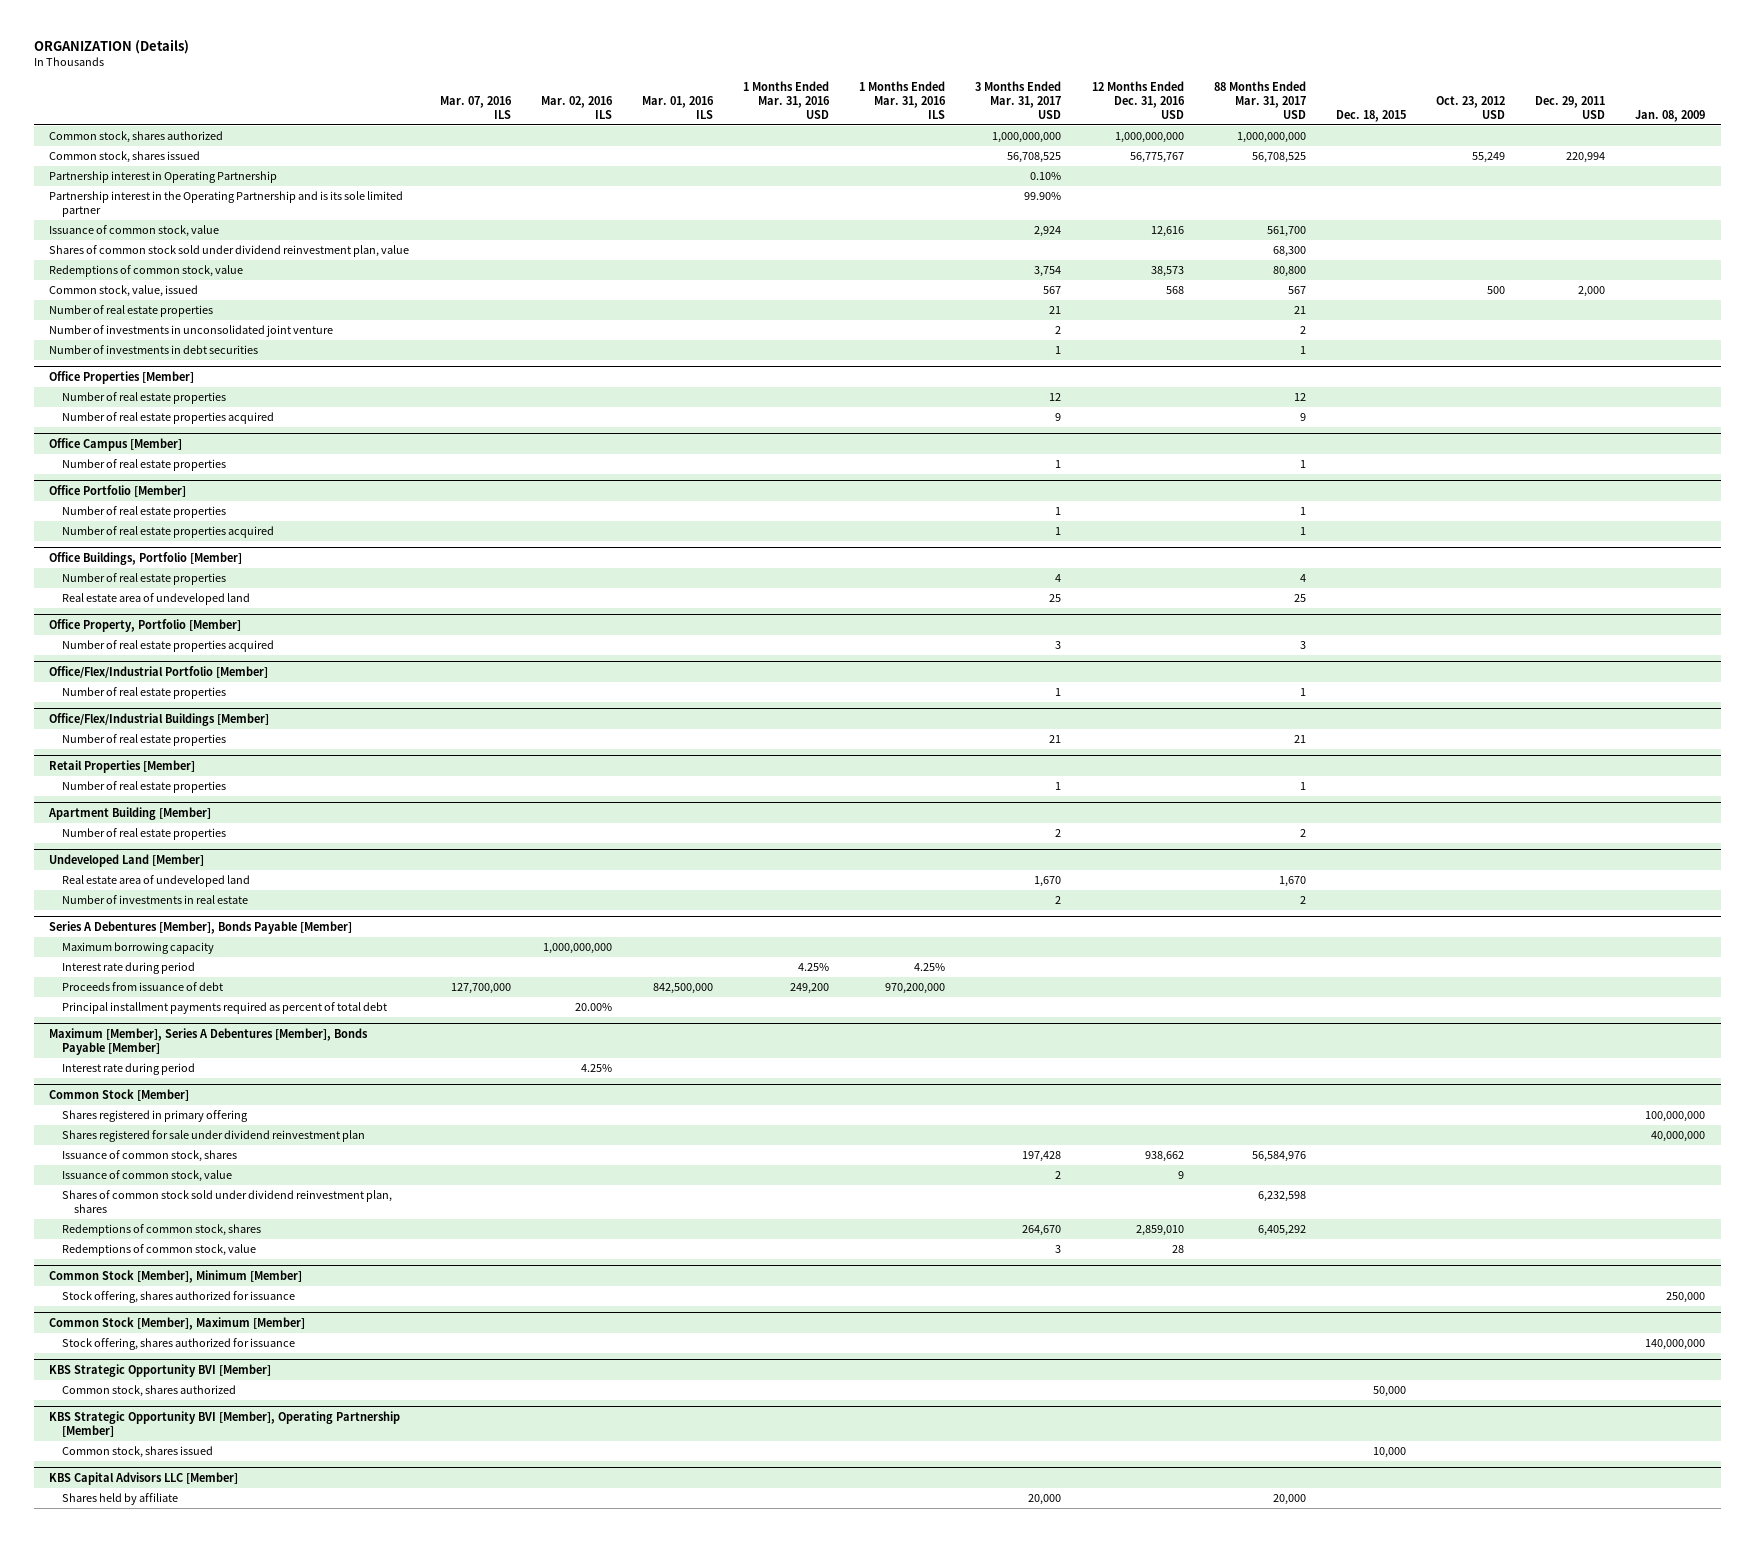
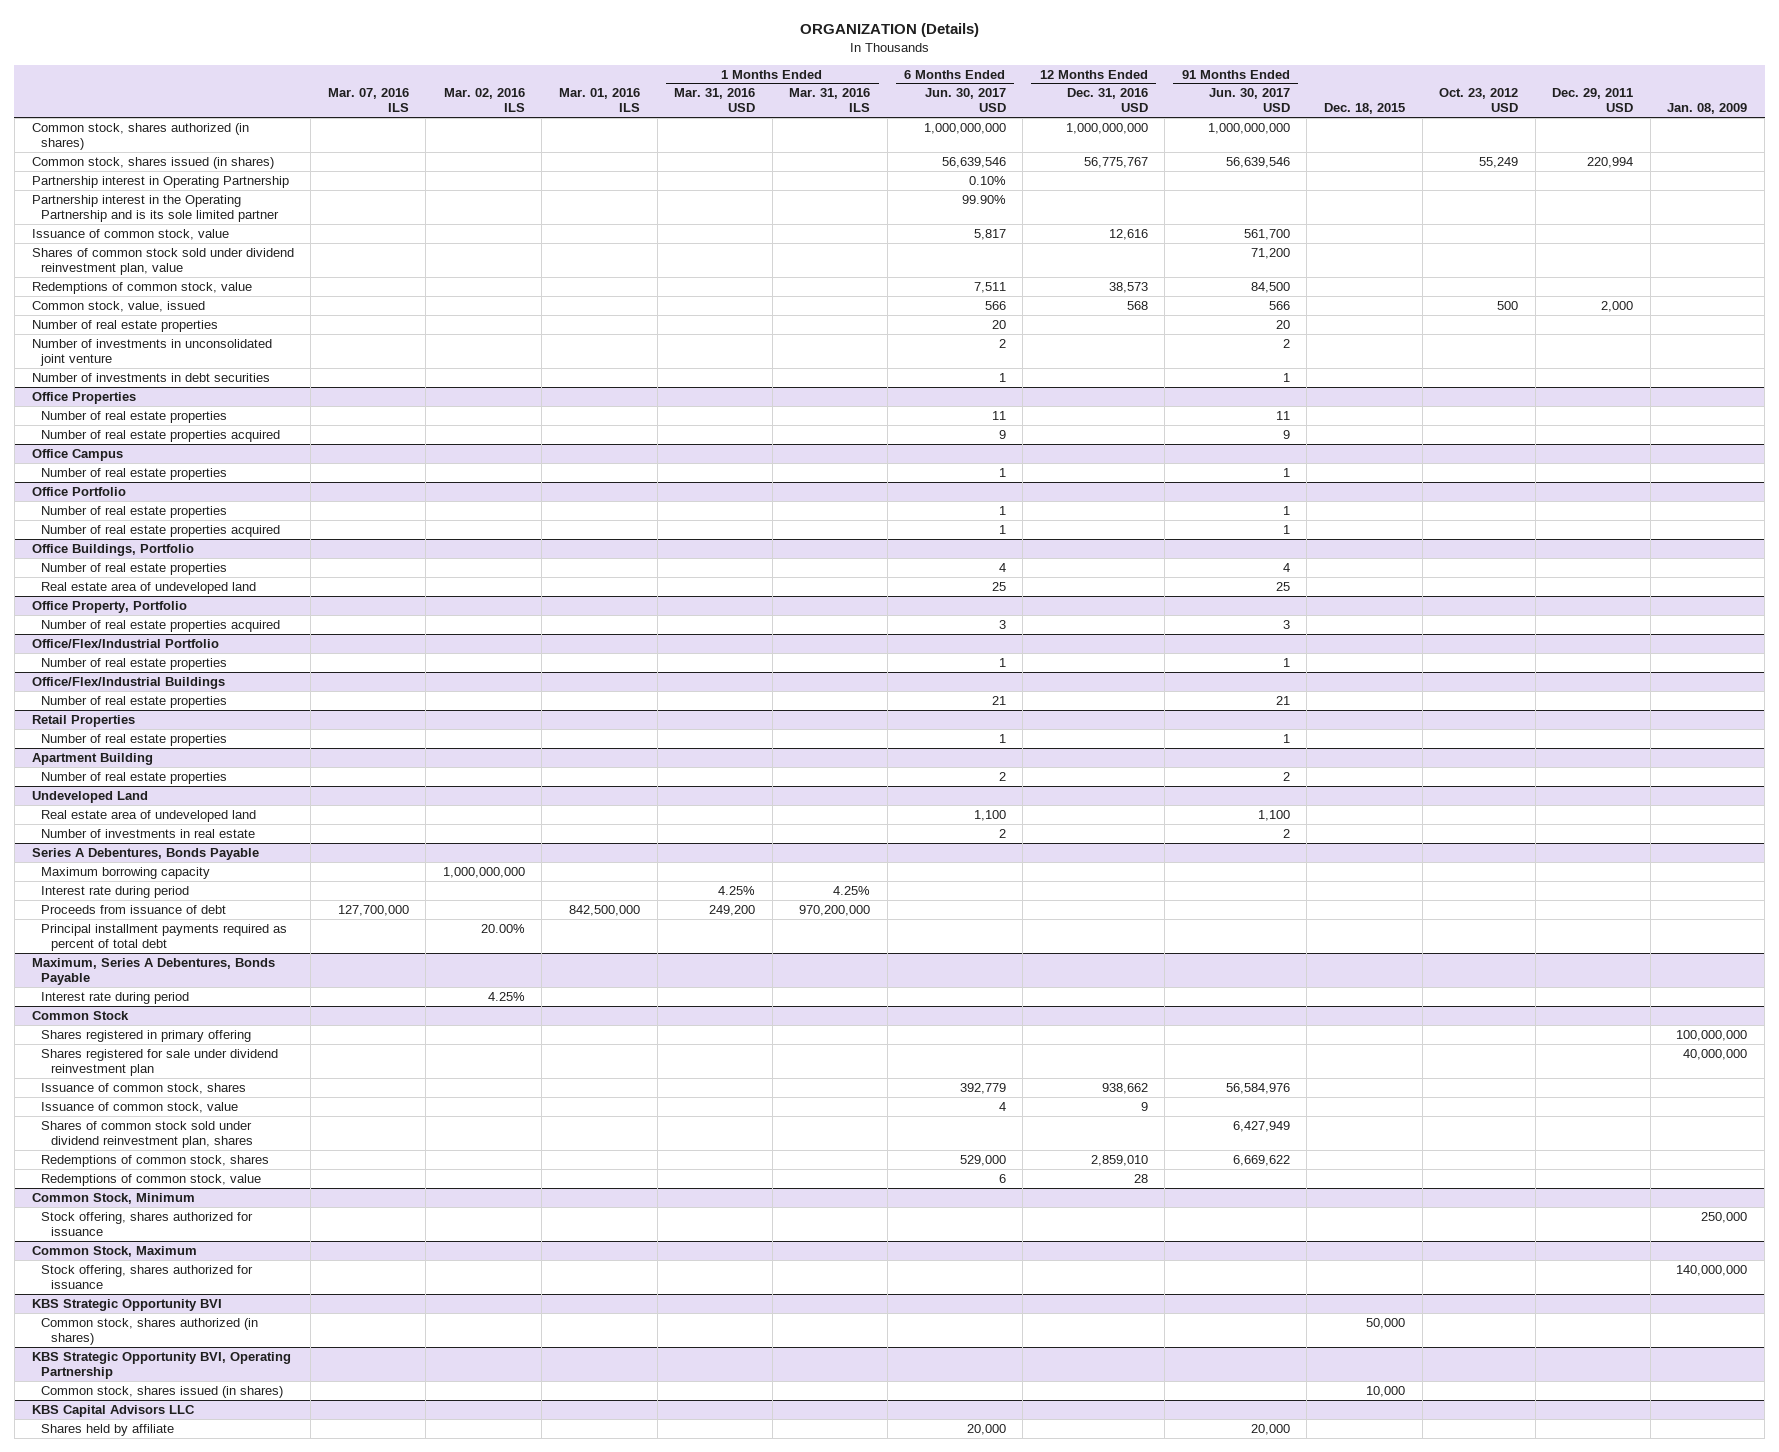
- | Mar. 07, 2016 ILS | Mar. 02, 2016 ILS | Mar. 01, 2016 ILS | 1 Months Ended Mar. 31, 2016 USD | 1 Months Ended Mar. 31, 2016 ILS | 3 Months Ended Mar. 31, 2017 USD | 12 Months Ended Dec. 31, 2016 USD | 88 Months Ended Mar. 31, 2017 USD | Dec. 18, 2015 | Oct. 23, 2012 USD | Dec. 29, 2011 USD | Jan. 08, 2009
+ | Mar. 07, 2016 ILS | Mar. 02, 2016 ILS | Mar. 01, 2016 ILS | 1 Months Ended Mar. 31, 2016 USD | 1 Months Ended Mar. 31, 2016 ILS | 6 Months Ended Jun. 30, 2017 USD | 12 Months Ended Dec. 31, 2016 USD | 91 Months Ended Jun. 30, 2017 USD | Dec. 18, 2015 | Oct. 23, 2012 USD | Dec. 29, 2011 USD | Jan. 08, 2009
- Common stock, shares authorized | | | | | | 1,000,000,000 | 1,000,000,000 | 1,000,000,000 | | | |
- Common stock, shares issued | | | | | | 56,708,525 | 56,775,767 | 56,708,525 | | 55,249 | 220,994 |
+ Common stock, shares authorized (in shares) | | | | | | 1,000,000,000 | 1,000,000,000 | 1,000,000,000 | | | |
+ Common stock, shares issued (in shares) | | | | | | 56,639,546 | 56,775,767 | 56,639,546 | | 55,249 | 220,994 |
- Office Properties [Member]
+ Office Properties
- Office Campus [Member]
+ Office Campus
- Office Portfolio [Member]
+ Office Portfolio
- Office Buildings, Portfolio [Member]
+ Office Buildings, Portfolio
- Office Property, Portfolio [Member]
+ Office Property, Portfolio
- Office/Flex/Industrial Portfolio [Member]
+ Office/Flex/Industrial Portfolio
- Office/Flex/Industrial Buildings [Member]
+ Office/Flex/Industrial Buildings
- Retail Properties [Member]
+ Retail Properties
- Apartment Building [Member]
+ Apartment Building
- Undeveloped Land [Member]
+ Undeveloped Land
- Series A Debentures [Member], Bonds Payable [Member]
+ Series A Debentures, Bonds Payable
- Maximum [Member], Series A Debentures [Member], Bonds Payable [Member]
+ Maximum, Series A Debentures, Bonds Payable
- Common Stock [Member]
+ Common Stock
- Common Stock [Member], Minimum [Member]
+ Common Stock, Minimum
- Common Stock [Member], Maximum [Member]
+ Common Stock, Maximum
- KBS Strategic Opportunity BVI [Member]
- Common stock, shares authorized | | | | | | | | | 50,000 | | |
- KBS Strategic Opportunity BVI [Member], Operating Partnership [Member]
- Common stock, shares issued | | | | | | | | | 10,000 | | |
- KBS Capital Advisors LLC [Member]
+ KBS Strategic Opportunity BVI
+ Common stock, shares authorized (in shares) | | | | | | | | | 50,000 | | |
+ KBS Strategic Opportunity BVI, Operating Partnership
+ Common stock, shares issued (in shares) | | | | | | | | | 10,000 | | |
+ KBS Capital Advisors LLC

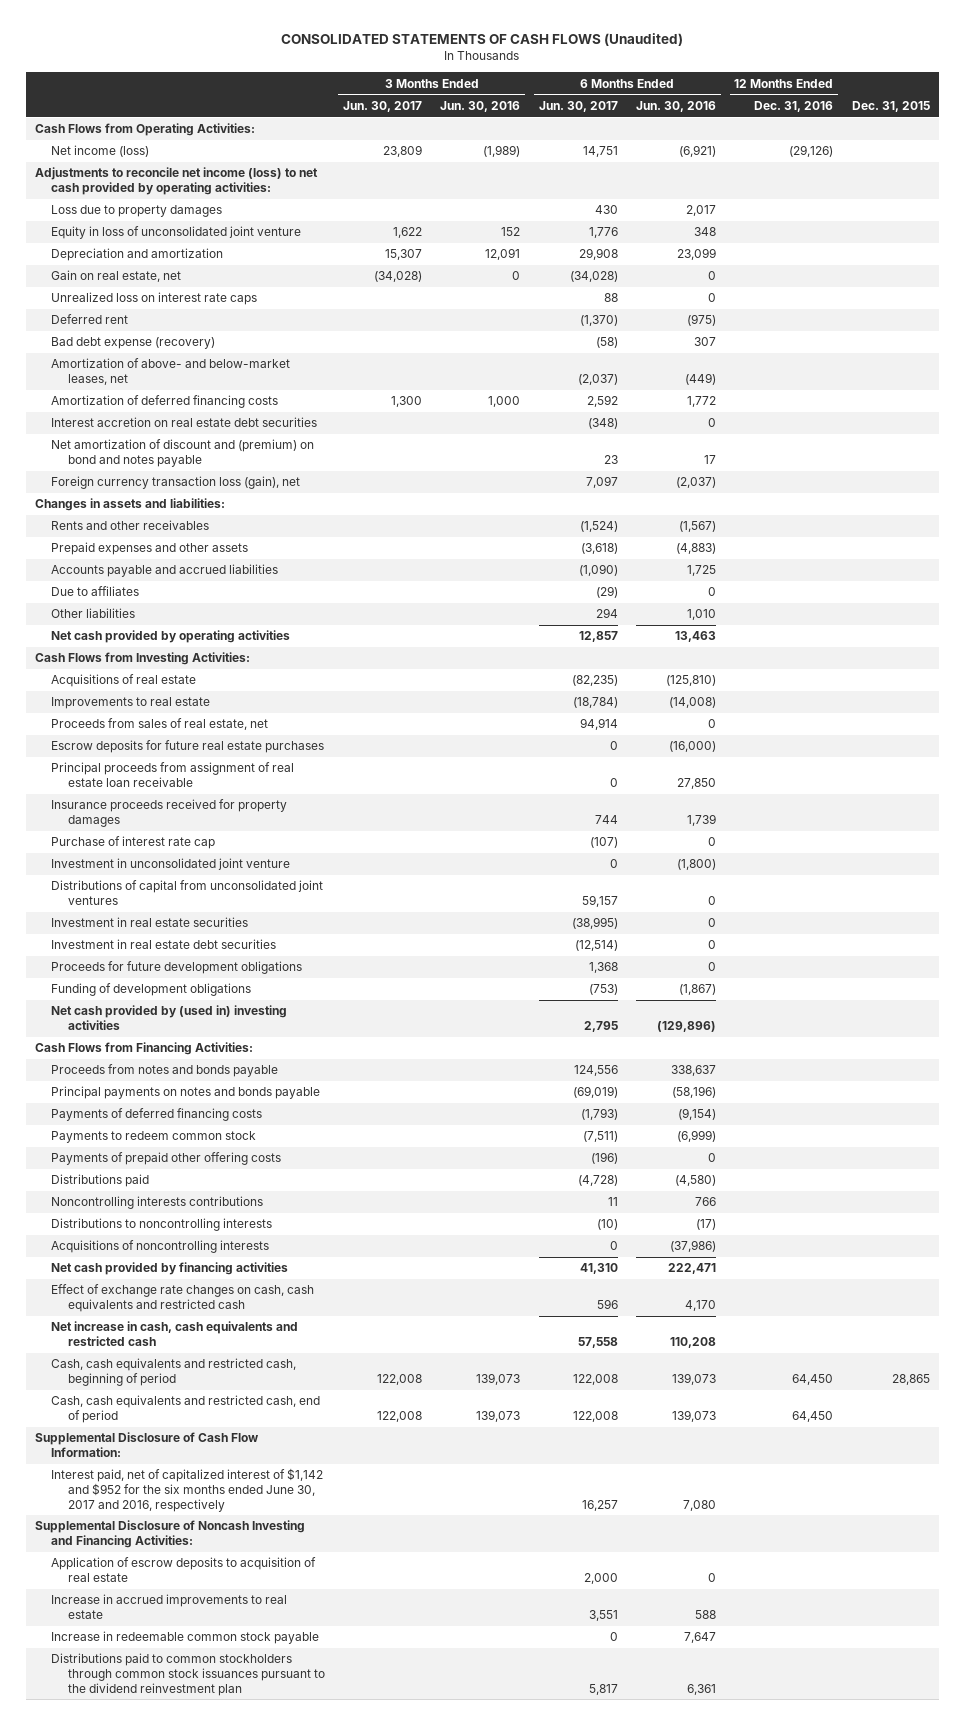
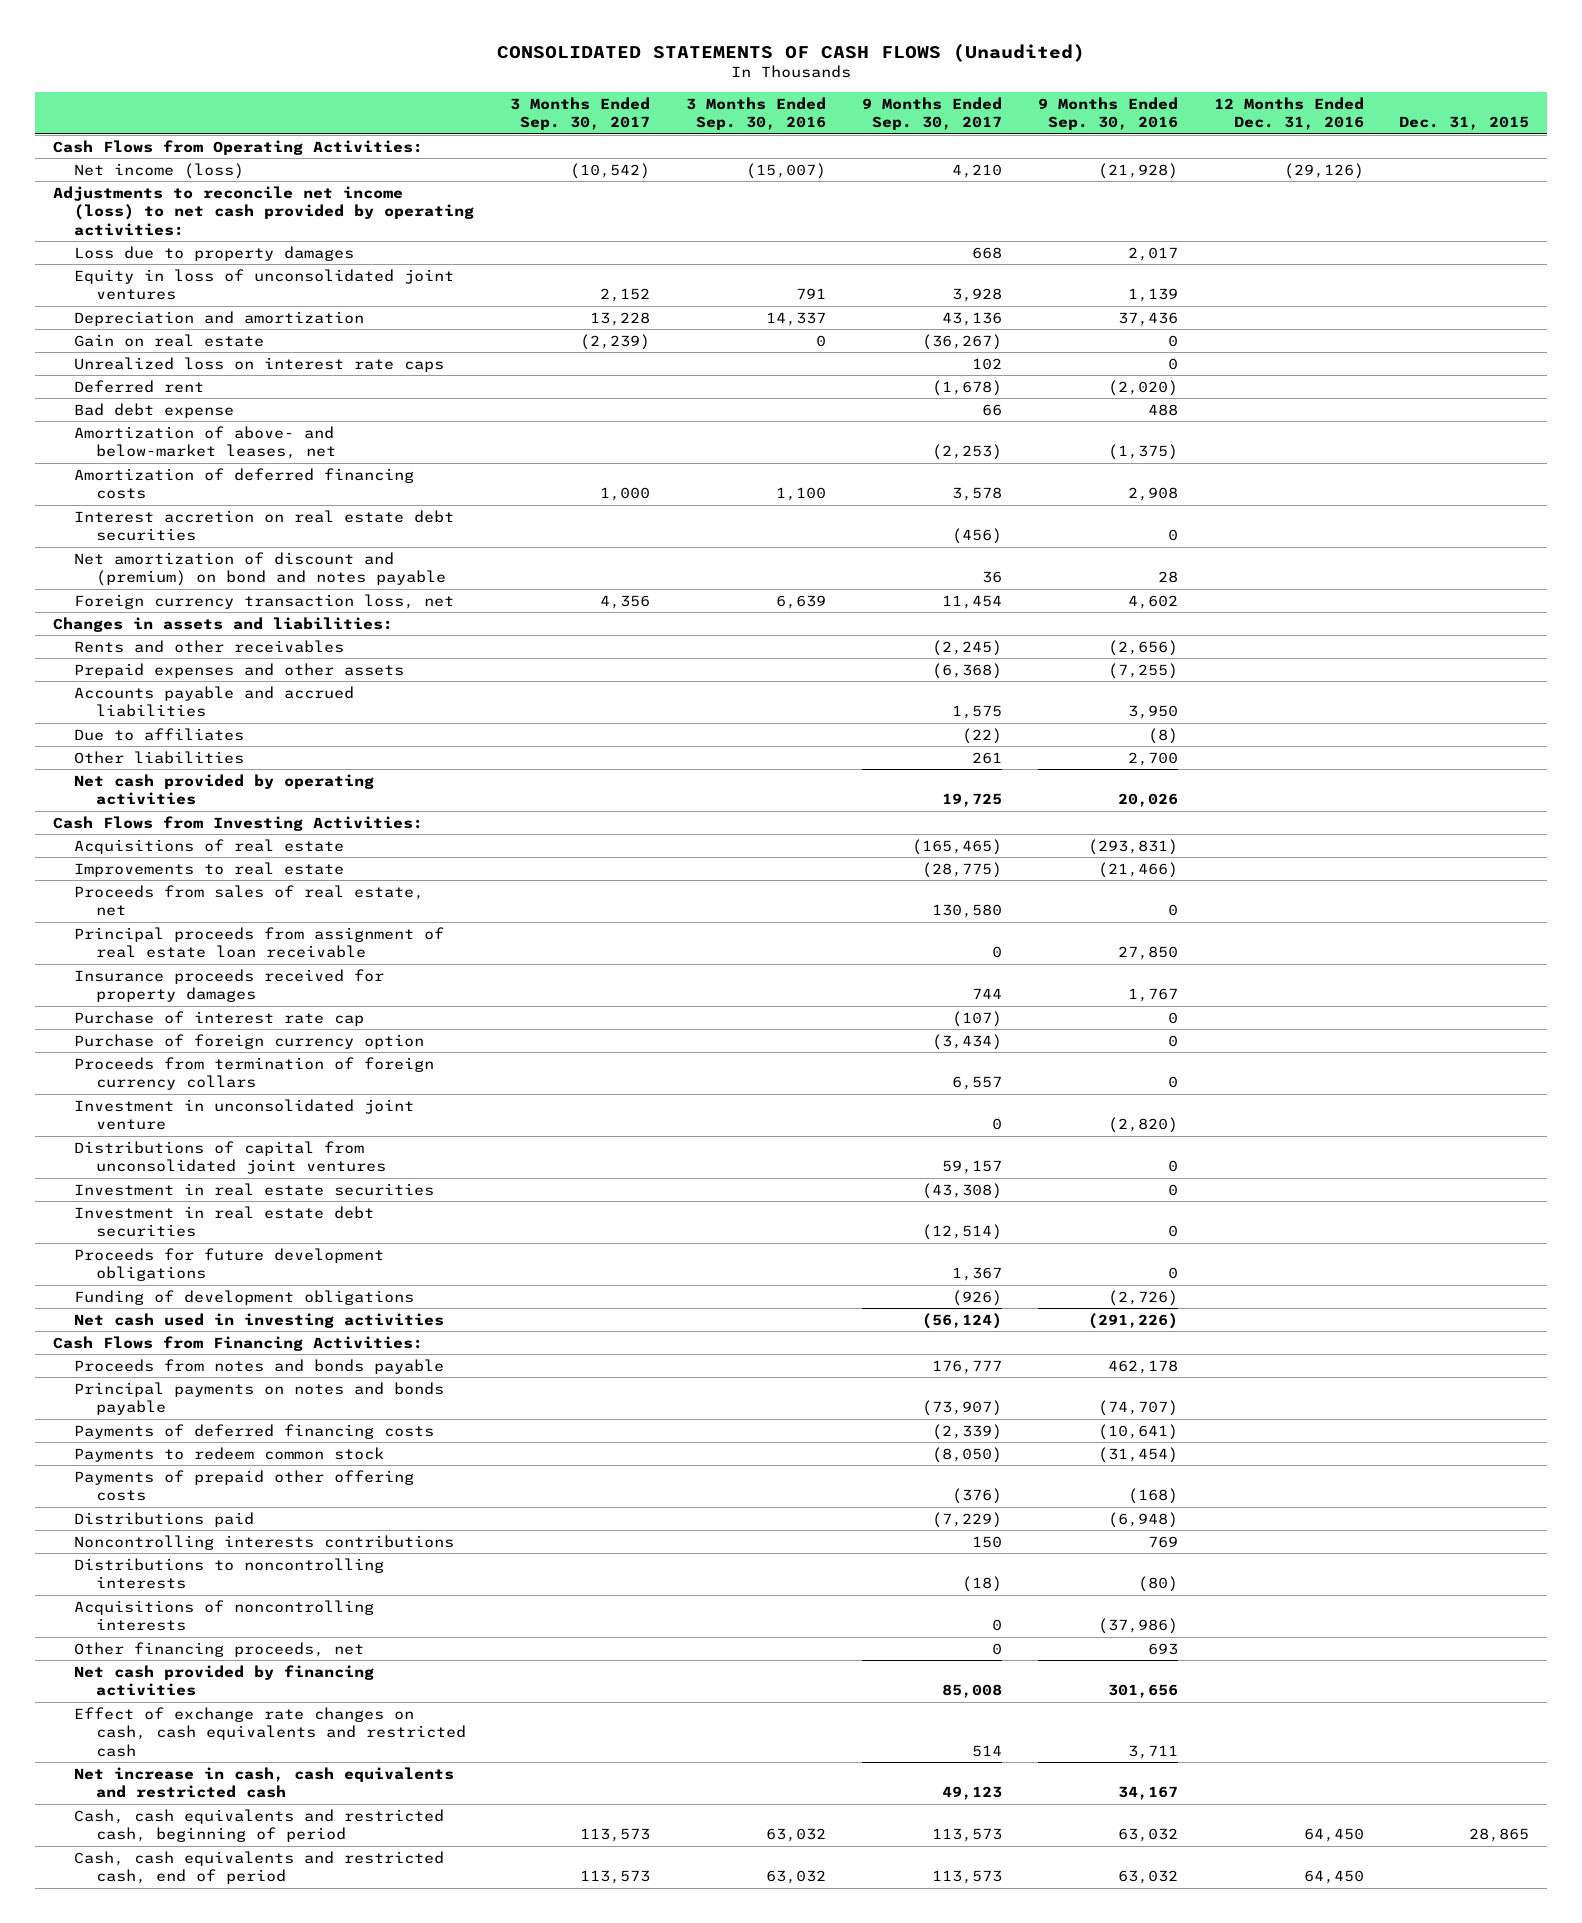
- | 3 Months Ended Jun. 30, 2017 | 3 Months Ended Jun. 30, 2016 | 6 Months Ended Jun. 30, 2017 | 6 Months Ended Jun. 30, 2016 | 12 Months Ended Dec. 31, 2016 | Dec. 31, 2015
+ | 3 Months Ended Sep. 30, 2017 | 3 Months Ended Sep. 30, 2016 | 9 Months Ended Sep. 30, 2017 | 9 Months Ended Sep. 30, 2016 | 12 Months Ended Dec. 31, 2016 | Dec. 31, 2015
- Equity in loss of unconsolidated joint venture | 1,622 | 152 | 1,776 | 348 | |
+ Equity in loss of unconsolidated joint ventures | 2,152 | 791 | 3,928 | 1,139 | |
- Gain on real estate, net | (34,028) | 0 | (34,028) | 0 | |
+ Gain on real estate | (2,239) | 0 | (36,267) | 0 | |
- Bad debt expense (recovery) | | | (58) | 307 | |
+ Bad debt expense | | | 66 | 488 | |
- Foreign currency transaction loss (gain), net | | | 7,097 | (2,037) | |
+ Foreign currency transaction loss, net | 4,356 | 6,639 | 11,454 | 4,602 | |
- Escrow deposits for future real estate purchases | | | 0 | (16,000) | |
+ Purchase of foreign currency option | | | (3,434) | 0 | |
+ Proceeds from termination of foreign currency collars | | | 6,557 | 0 | |
- Net cash provided by (used in) investing activities | | | 2,795 | (129,896) | |
+ Net cash used in investing activities | | | (56,124) | (291,226) | |
+ Other financing proceeds, net | | | 0 | 693 | |
- Supplemental Disclosure of Cash Flow Information:
- Interest paid, net of capitalized interest of $1,142 and $952 for the six months ended June 30, 2017 and 2016, respectively | | | 16,257 | 7,080 | |
- Supplemental Disclosure of Noncash Investing and Financing Activities:
- Application of escrow deposits to acquisition of real estate | | | 2,000 | 0 | |
- Increase in accrued improvements to real estate | | | 3,551 | 588 | |
- Increase in redeemable common stock payable | | | 0 | 7,647 | |
- Distributions paid to common stockholders through common stock issuances pursuant to the dividend reinvestment plan | | | 5,817 | 6,361 | |

